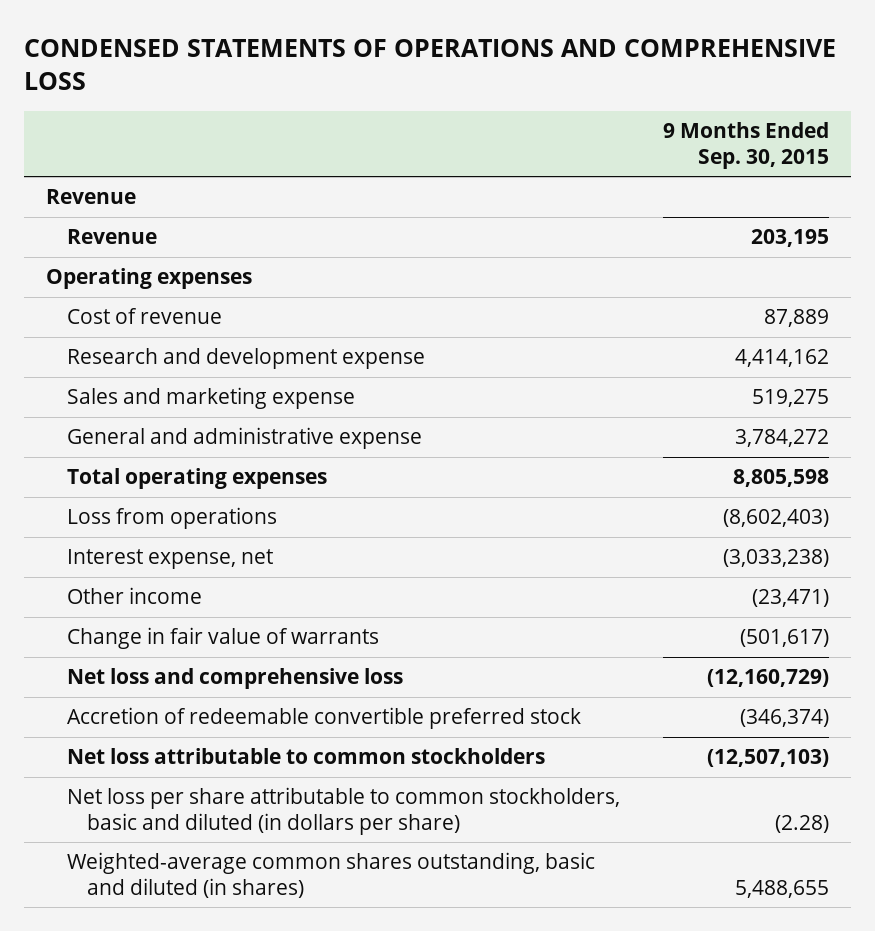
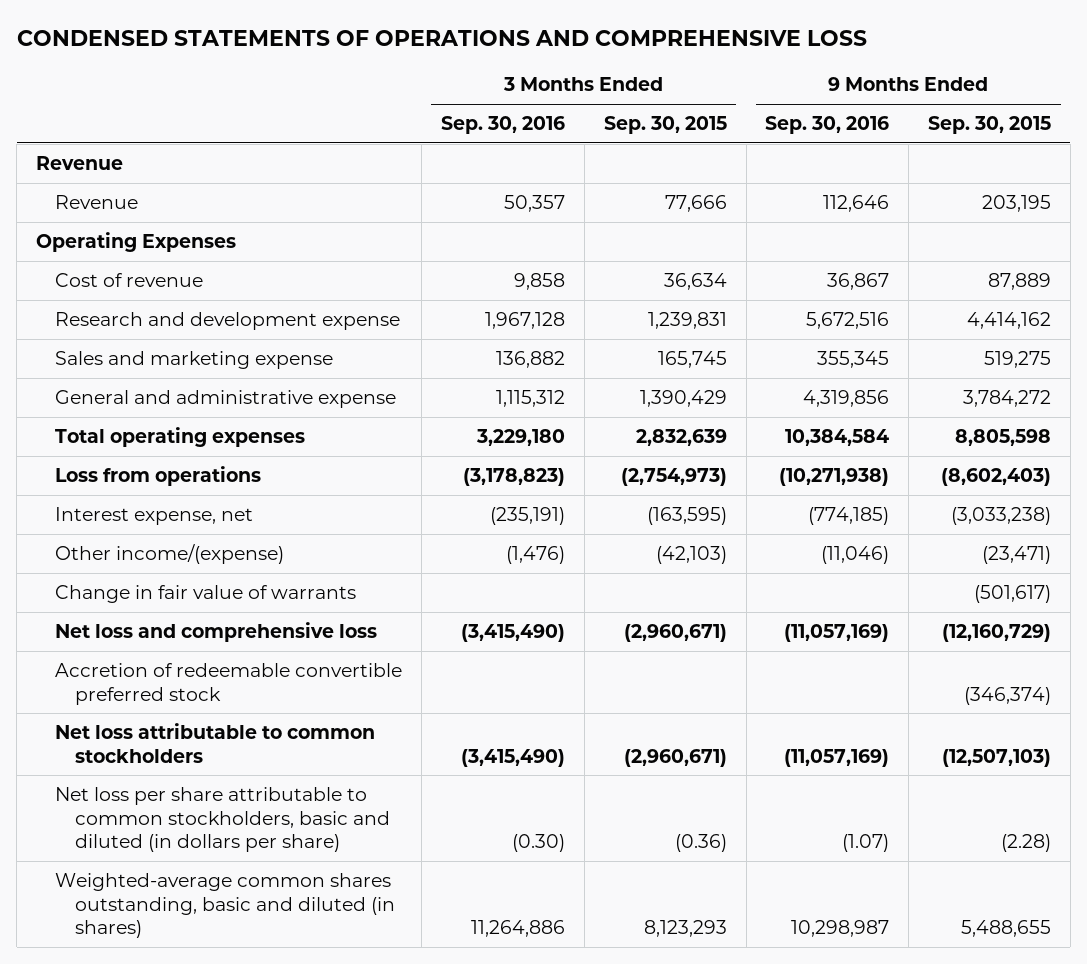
- | 9 Months Ended Sep. 30, 2015
+ | 3 Months Ended Sep. 30, 2016 | 3 Months Ended Sep. 30, 2015 | 9 Months Ended Sep. 30, 2016 | 9 Months Ended Sep. 30, 2015
- Operating expenses
+ Operating Expenses
- Other income | (23,471)
+ Other income/(expense) | (1,476) | (42,103) | (11,046) | (23,471)

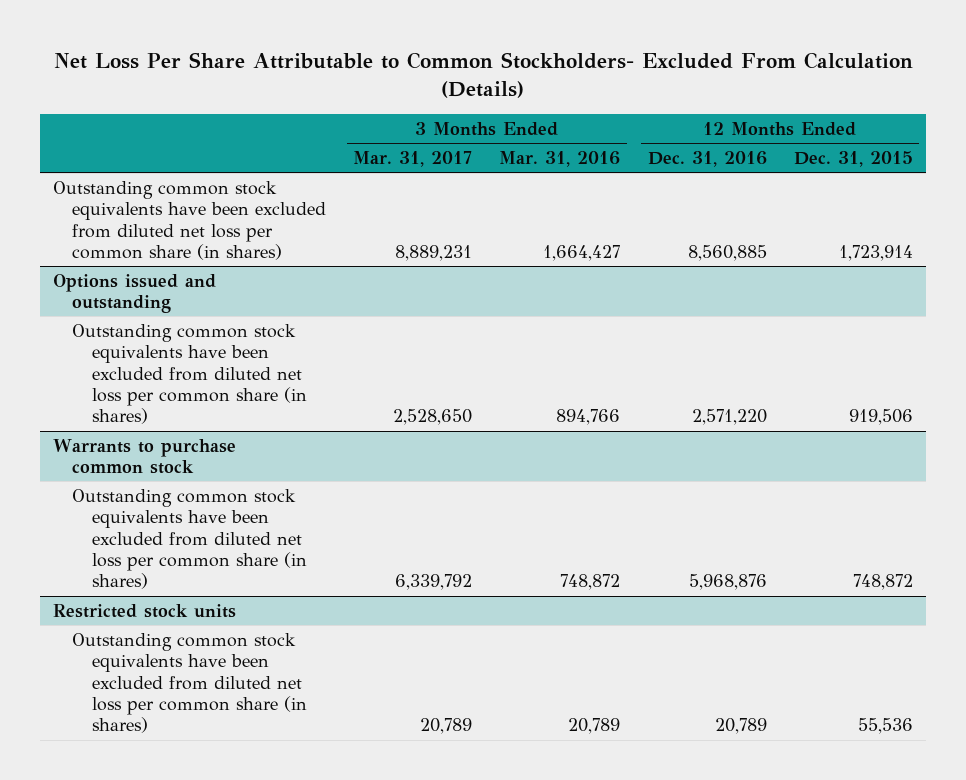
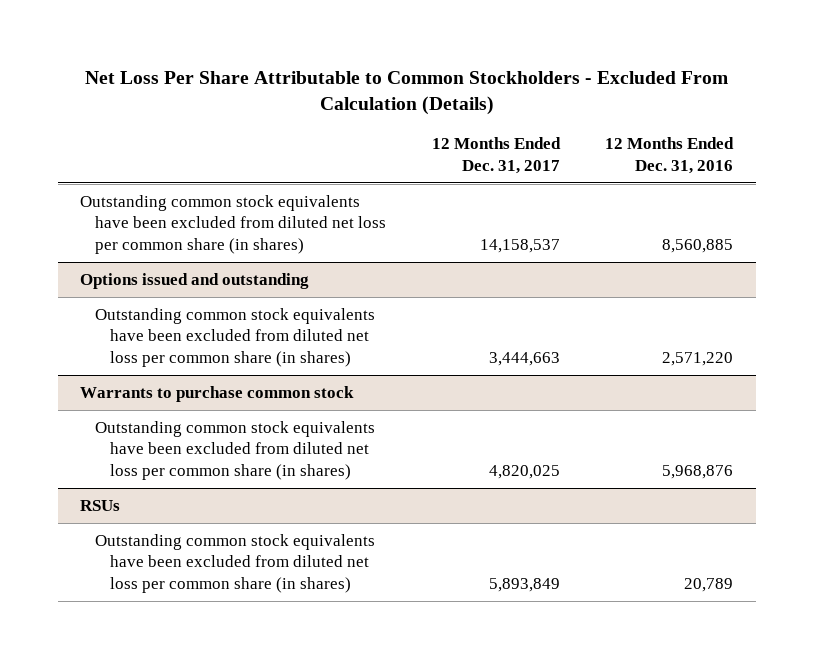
- Net Loss Per Share Attributable to Common Stockholders- Excluded From Calculation (Details)
+ Net Loss Per Share Attributable to Common Stockholders - Excluded From Calculation (Details)
- | 3 Months Ended Mar. 31, 2017 | 3 Months Ended Mar. 31, 2016 | 12 Months Ended Dec. 31, 2016 | 12 Months Ended Dec. 31, 2015
+ | 12 Months Ended Dec. 31, 2017 | 12 Months Ended Dec. 31, 2016
- Restricted stock units
+ RSUs

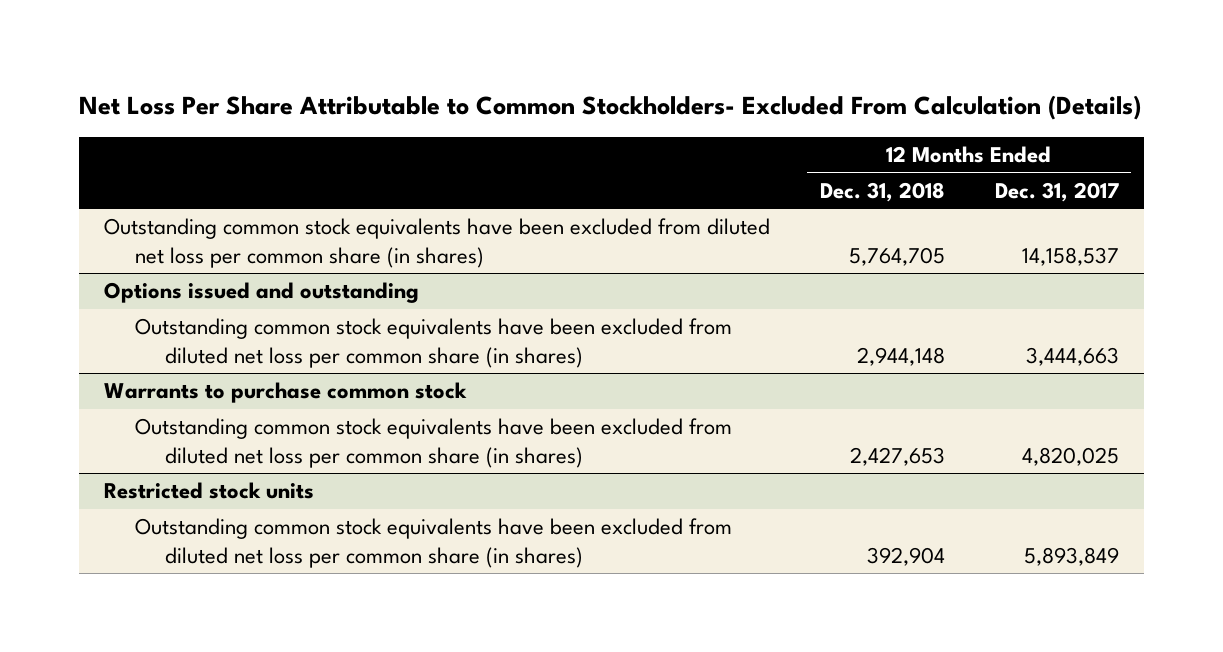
- Net Loss Per Share Attributable to Common Stockholders - Excluded From Calculation (Details)
+ Net Loss Per Share Attributable to Common Stockholders- Excluded From Calculation (Details)
- | 12 Months Ended Dec. 31, 2017 | 12 Months Ended Dec. 31, 2016
+ | 12 Months Ended Dec. 31, 2018 | 12 Months Ended Dec. 31, 2017
- RSUs
+ Restricted stock units

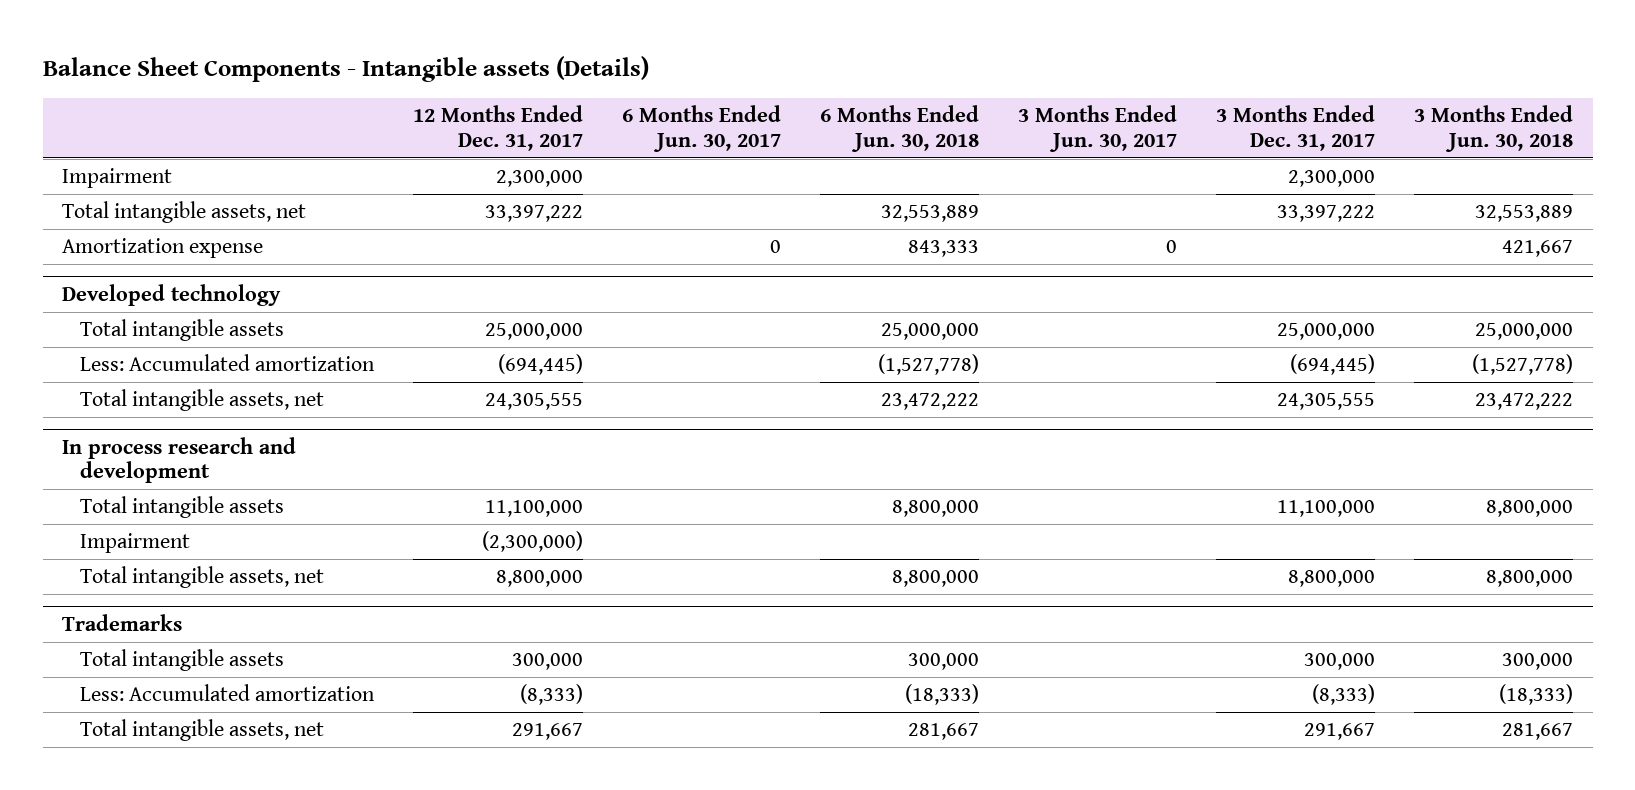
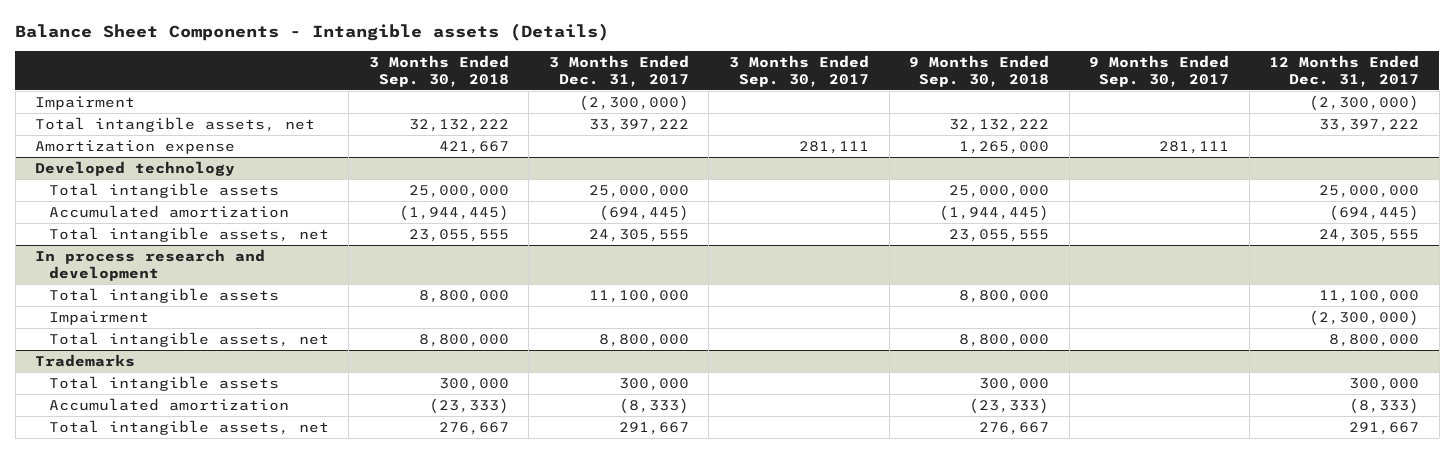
- | 12 Months Ended Dec. 31, 2017 | 6 Months Ended Jun. 30, 2017 | 6 Months Ended Jun. 30, 2018 | 3 Months Ended Jun. 30, 2017 | 3 Months Ended Dec. 31, 2017 | 3 Months Ended Jun. 30, 2018
+ | 3 Months Ended Sep. 30, 2018 | 3 Months Ended Dec. 31, 2017 | 3 Months Ended Sep. 30, 2017 | 9 Months Ended Sep. 30, 2018 | 9 Months Ended Sep. 30, 2017 | 12 Months Ended Dec. 31, 2017
- Impairment | 2,300,000 | | | | 2,300,000 |
+ Impairment | | (2,300,000) | | | | (2,300,000)
@ Developed technology
- Less: Accumulated amortization | (694,445) | | (1,527,778) | | (694,445) | (1,527,778)
+ Accumulated amortization | (1,944,445) | (694,445) | | (1,944,445) | | (694,445)
@ Trademarks
- Less: Accumulated amortization | (8,333) | | (18,333) | | (8,333) | (18,333)
+ Accumulated amortization | (23,333) | (8,333) | | (23,333) | | (8,333)

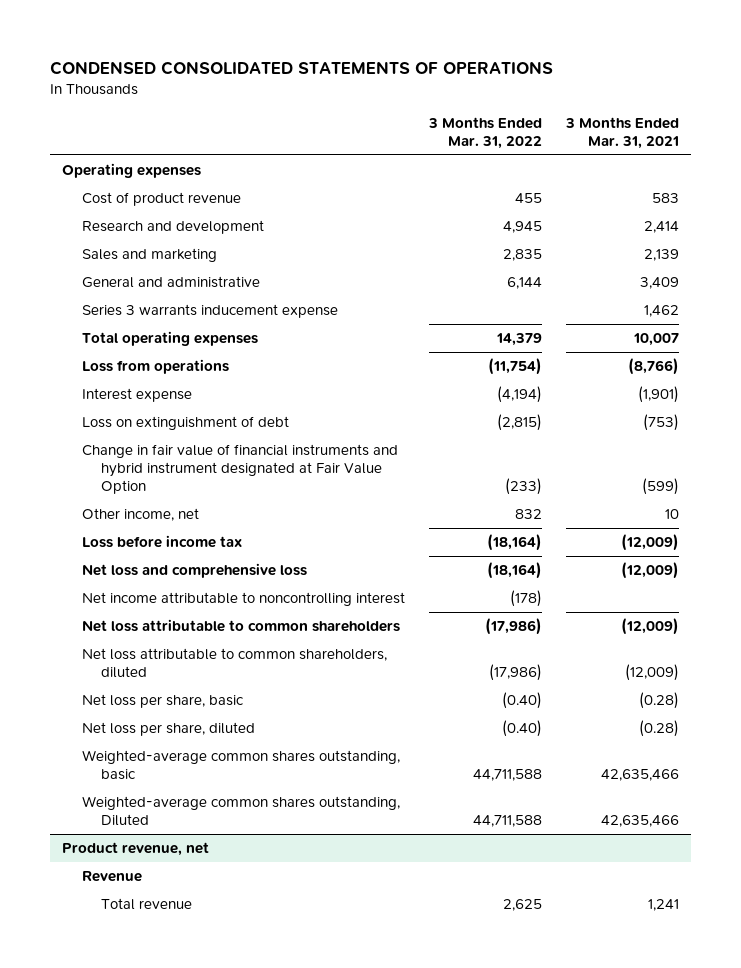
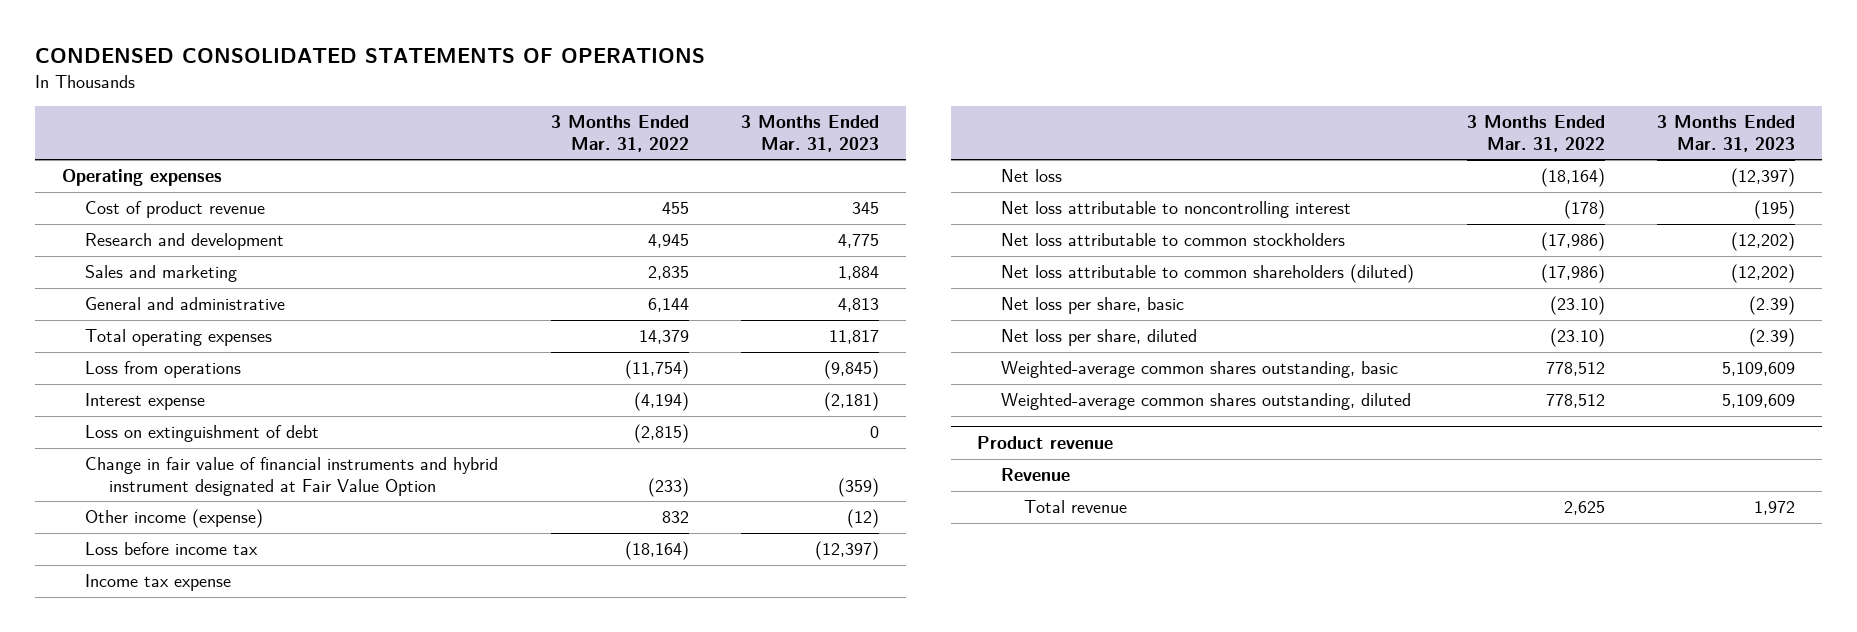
- | 3 Months Ended Mar. 31, 2022 | 3 Months Ended Mar. 31, 2021
+ | 3 Months Ended Mar. 31, 2022 | 3 Months Ended Mar. 31, 2023
- Series 3 warrants inducement expense | | 1,462
- Other income, net | 832 | 10
+ Other income (expense) | 832 | (12)
- Net loss and comprehensive loss | (18,164) | (12,009)
- Net income attributable to noncontrolling interest | (178) |
- Net loss attributable to common shareholders | (17,986) | (12,009)
- Net loss attributable to common shareholders, diluted | (17,986) | (12,009)
- Net loss per share, basic | (0.40) | (0.28)
- Net loss per share, diluted | (0.40) | (0.28)
- Weighted-average common shares outstanding, basic | 44,711,588 | 42,635,466
- Weighted-average common shares outstanding, Diluted | 44,711,588 | 42,635,466
- Product revenue, net
+ Income tax expense
+ Net loss | (18,164) | (12,397)
+ Net loss attributable to noncontrolling interest | (178) | (195)
+ Net loss attributable to common stockholders | (17,986) | (12,202)
+ Net loss attributable to common shareholders (diluted) | (17,986) | (12,202)
+ Net loss per share, basic | (23.10) | (2.39)
+ Net loss per share, diluted | (23.10) | (2.39)
+ Weighted-average common shares outstanding, basic | 778,512 | 5,109,609
+ Weighted-average common shares outstanding, diluted | 778,512 | 5,109,609
+ Product revenue

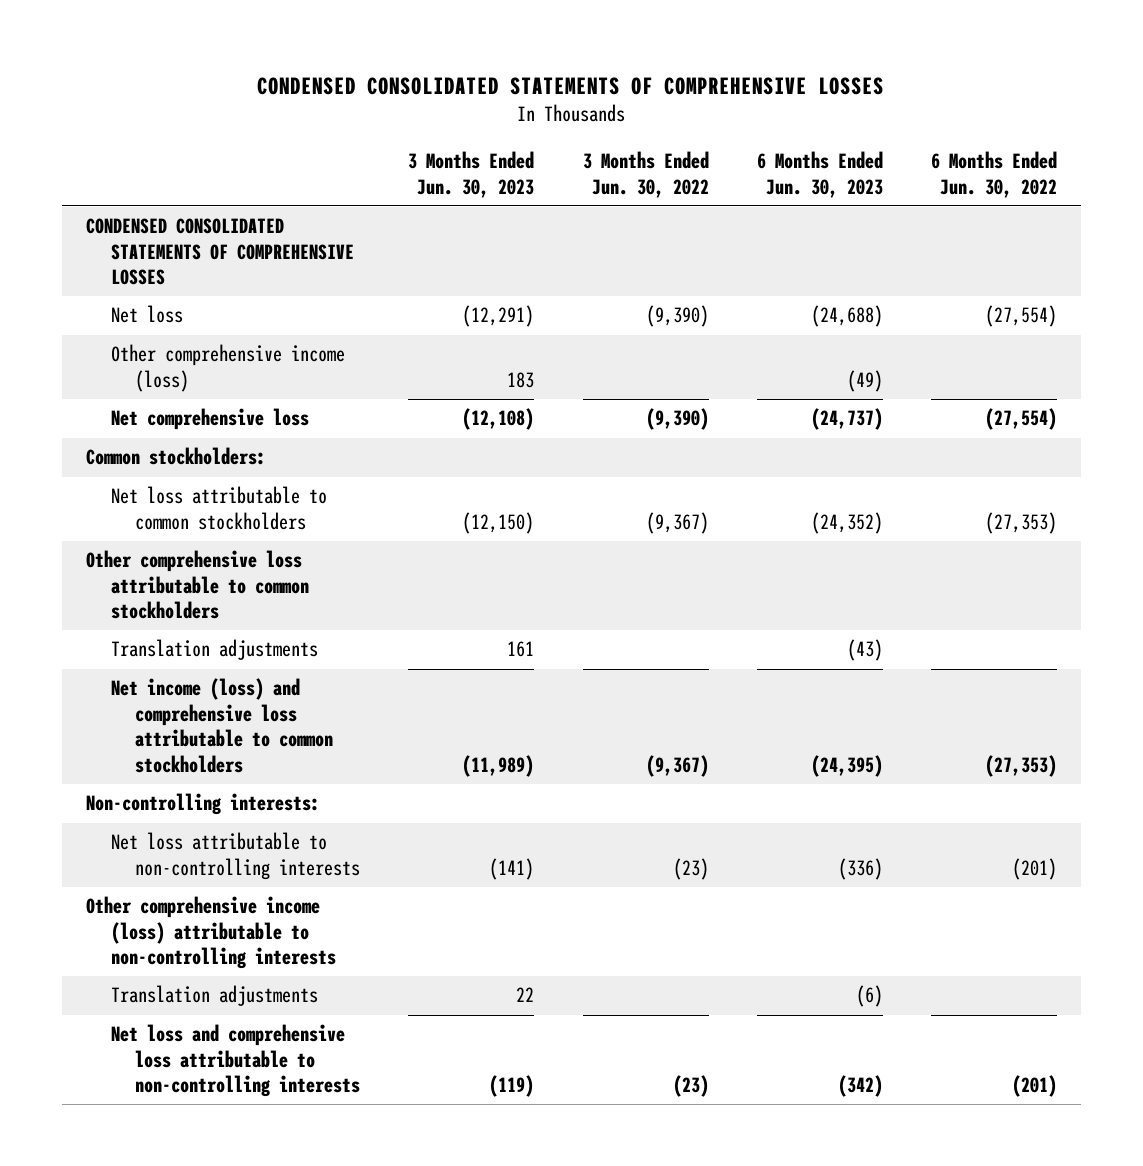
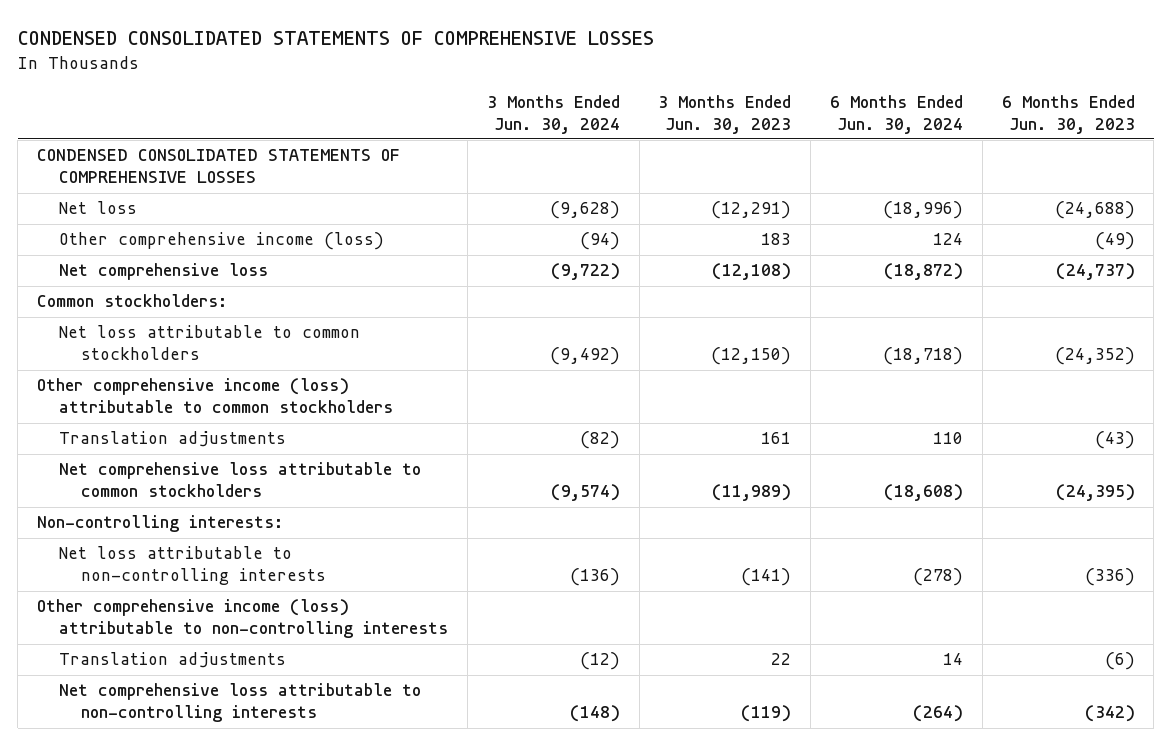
- | 3 Months Ended Jun. 30, 2023 | 3 Months Ended Jun. 30, 2022 | 6 Months Ended Jun. 30, 2023 | 6 Months Ended Jun. 30, 2022
+ | 3 Months Ended Jun. 30, 2024 | 3 Months Ended Jun. 30, 2023 | 6 Months Ended Jun. 30, 2024 | 6 Months Ended Jun. 30, 2023
- Other comprehensive loss attributable to common stockholders
+ Other comprehensive income (loss) attributable to common stockholders
- Net income (loss) and comprehensive loss attributable to common stockholders | (11,989) | (9,367) | (24,395) | (27,353)
+ Net comprehensive loss attributable to common stockholders | (9,574) | (11,989) | (18,608) | (24,395)
- Net loss and comprehensive loss attributable to non-controlling interests | (119) | (23) | (342) | (201)
+ Net comprehensive loss attributable to non-controlling interests | (148) | (119) | (264) | (342)

